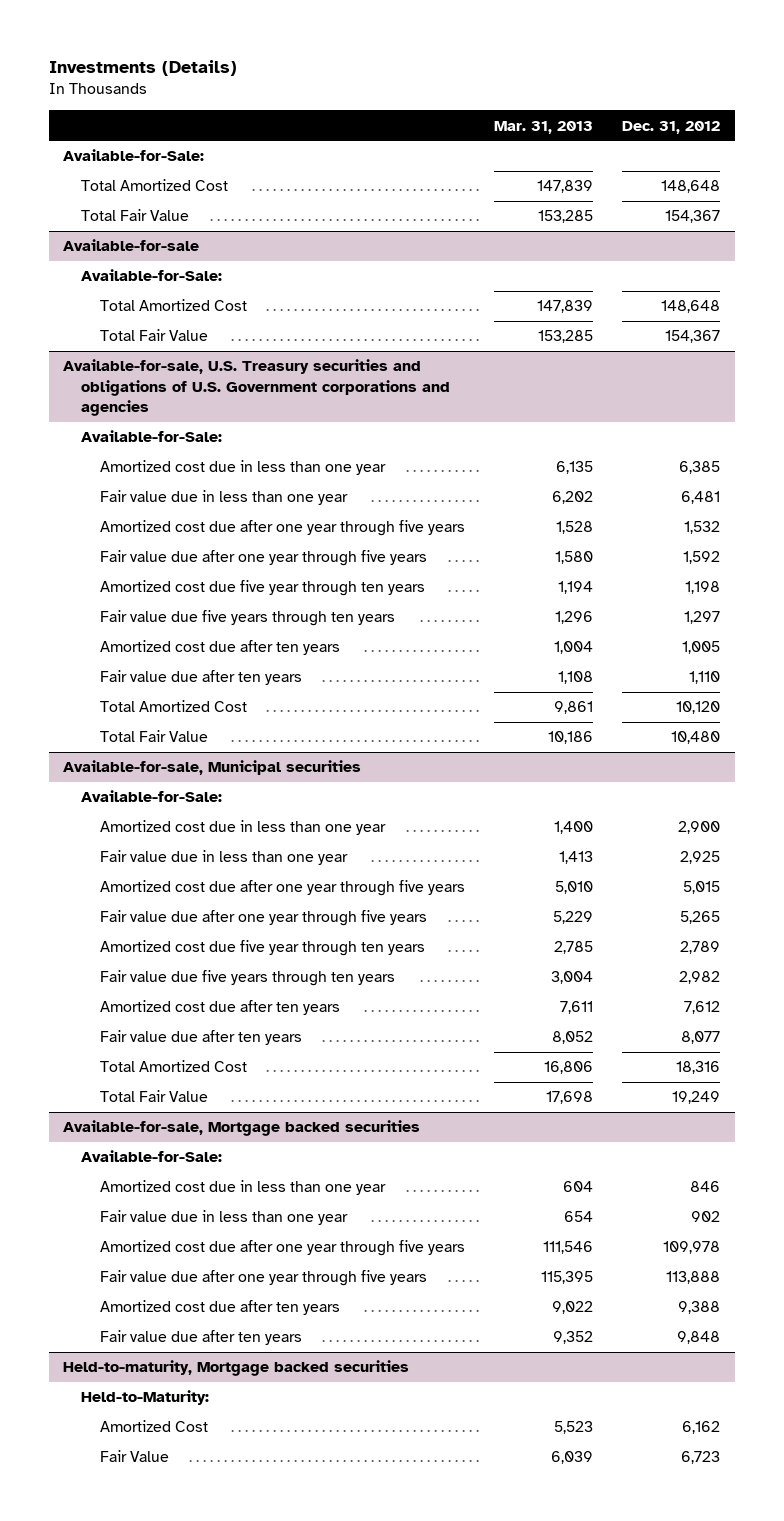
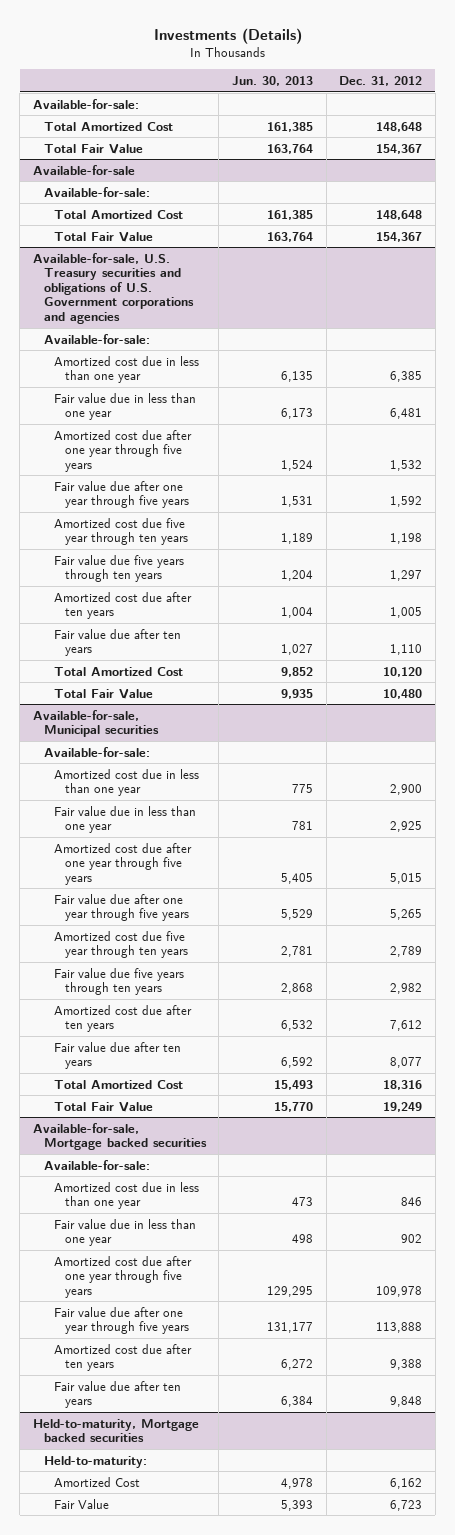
- | Mar. 31, 2013 | Dec. 31, 2012
+ | Jun. 30, 2013 | Dec. 31, 2012
- Available-for-Sale:
+ Available-for-sale:
@ Available-for-sale
- Available-for-Sale:
+ Available-for-sale:
@ Available-for-sale, U.S. Treasury securities and obligations of U.S. Government corporations and agencies
- Available-for-Sale:
+ Available-for-sale:
@ Available-for-sale, Municipal securities
- Available-for-Sale:
+ Available-for-sale:
@ Available-for-sale, Mortgage backed securities
- Available-for-Sale:
+ Available-for-sale:
@ Held-to-maturity, Mortgage backed securities
- Held-to-Maturity:
+ Held-to-maturity:

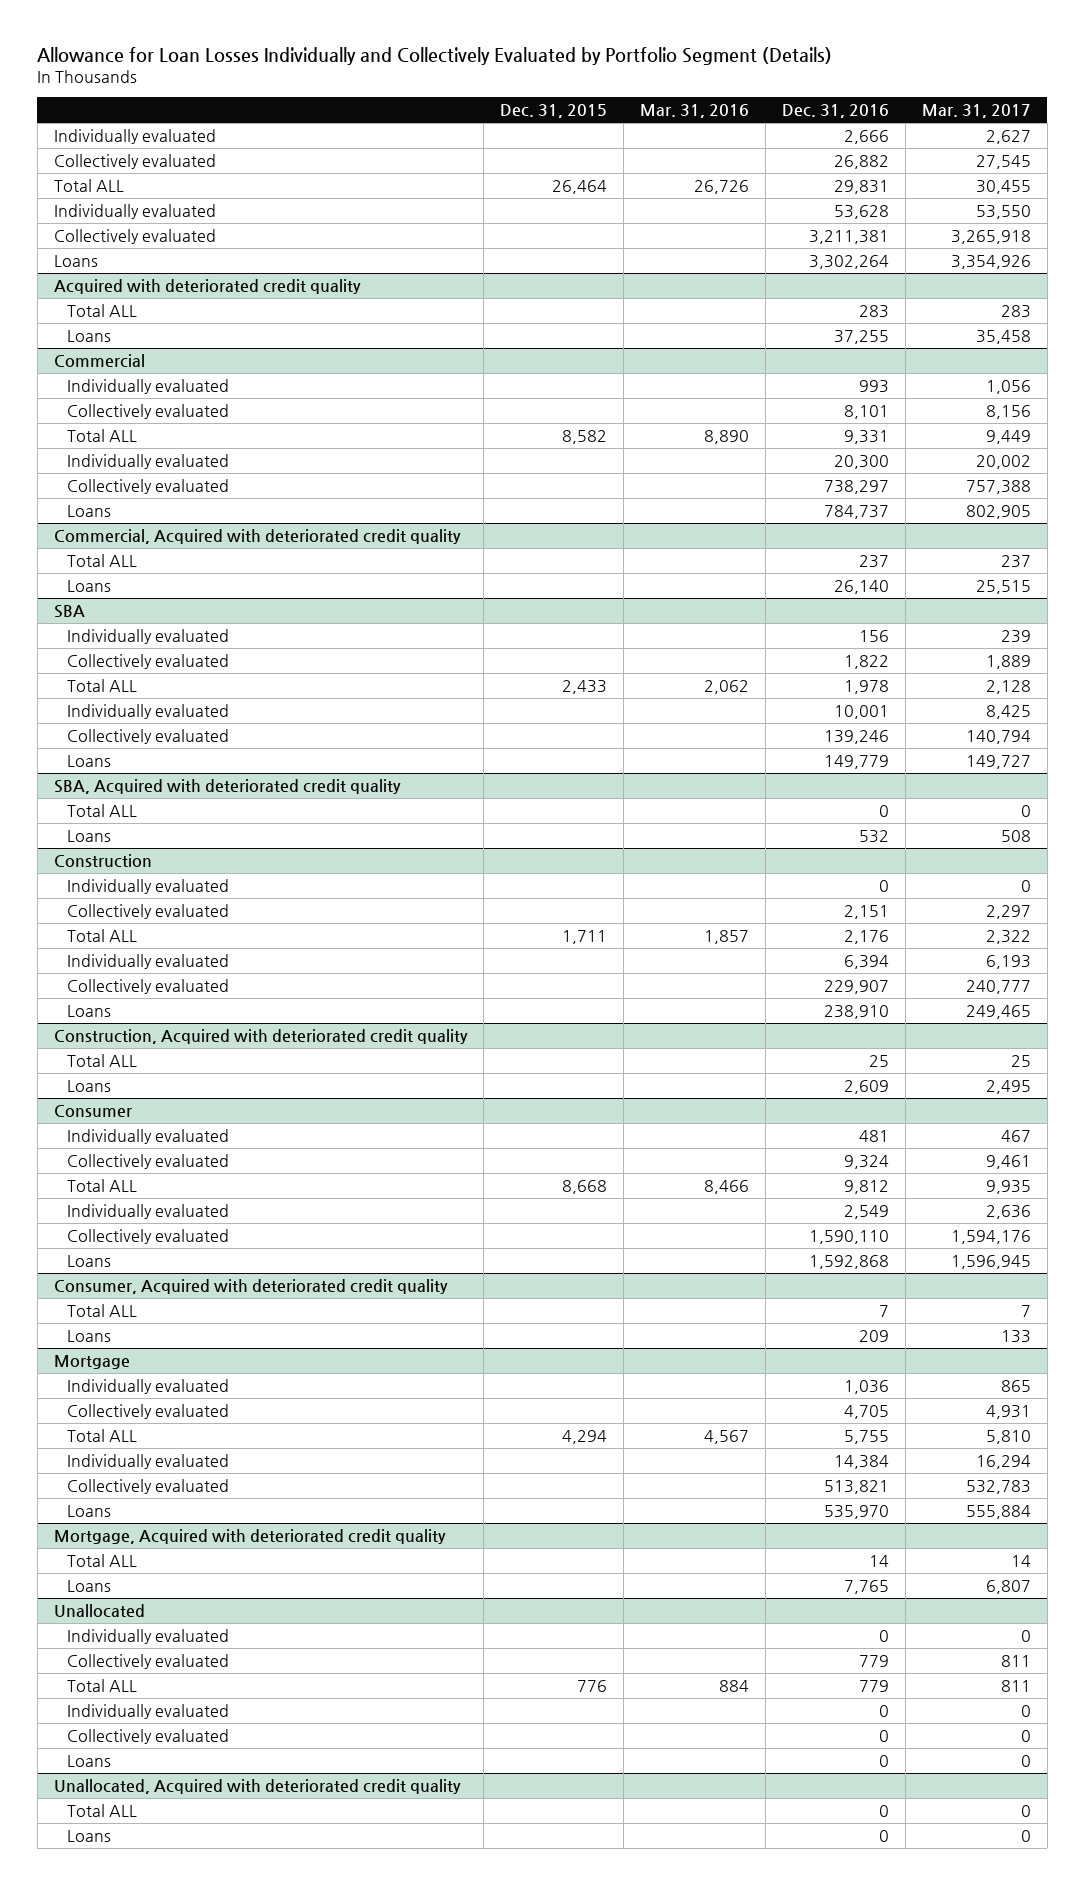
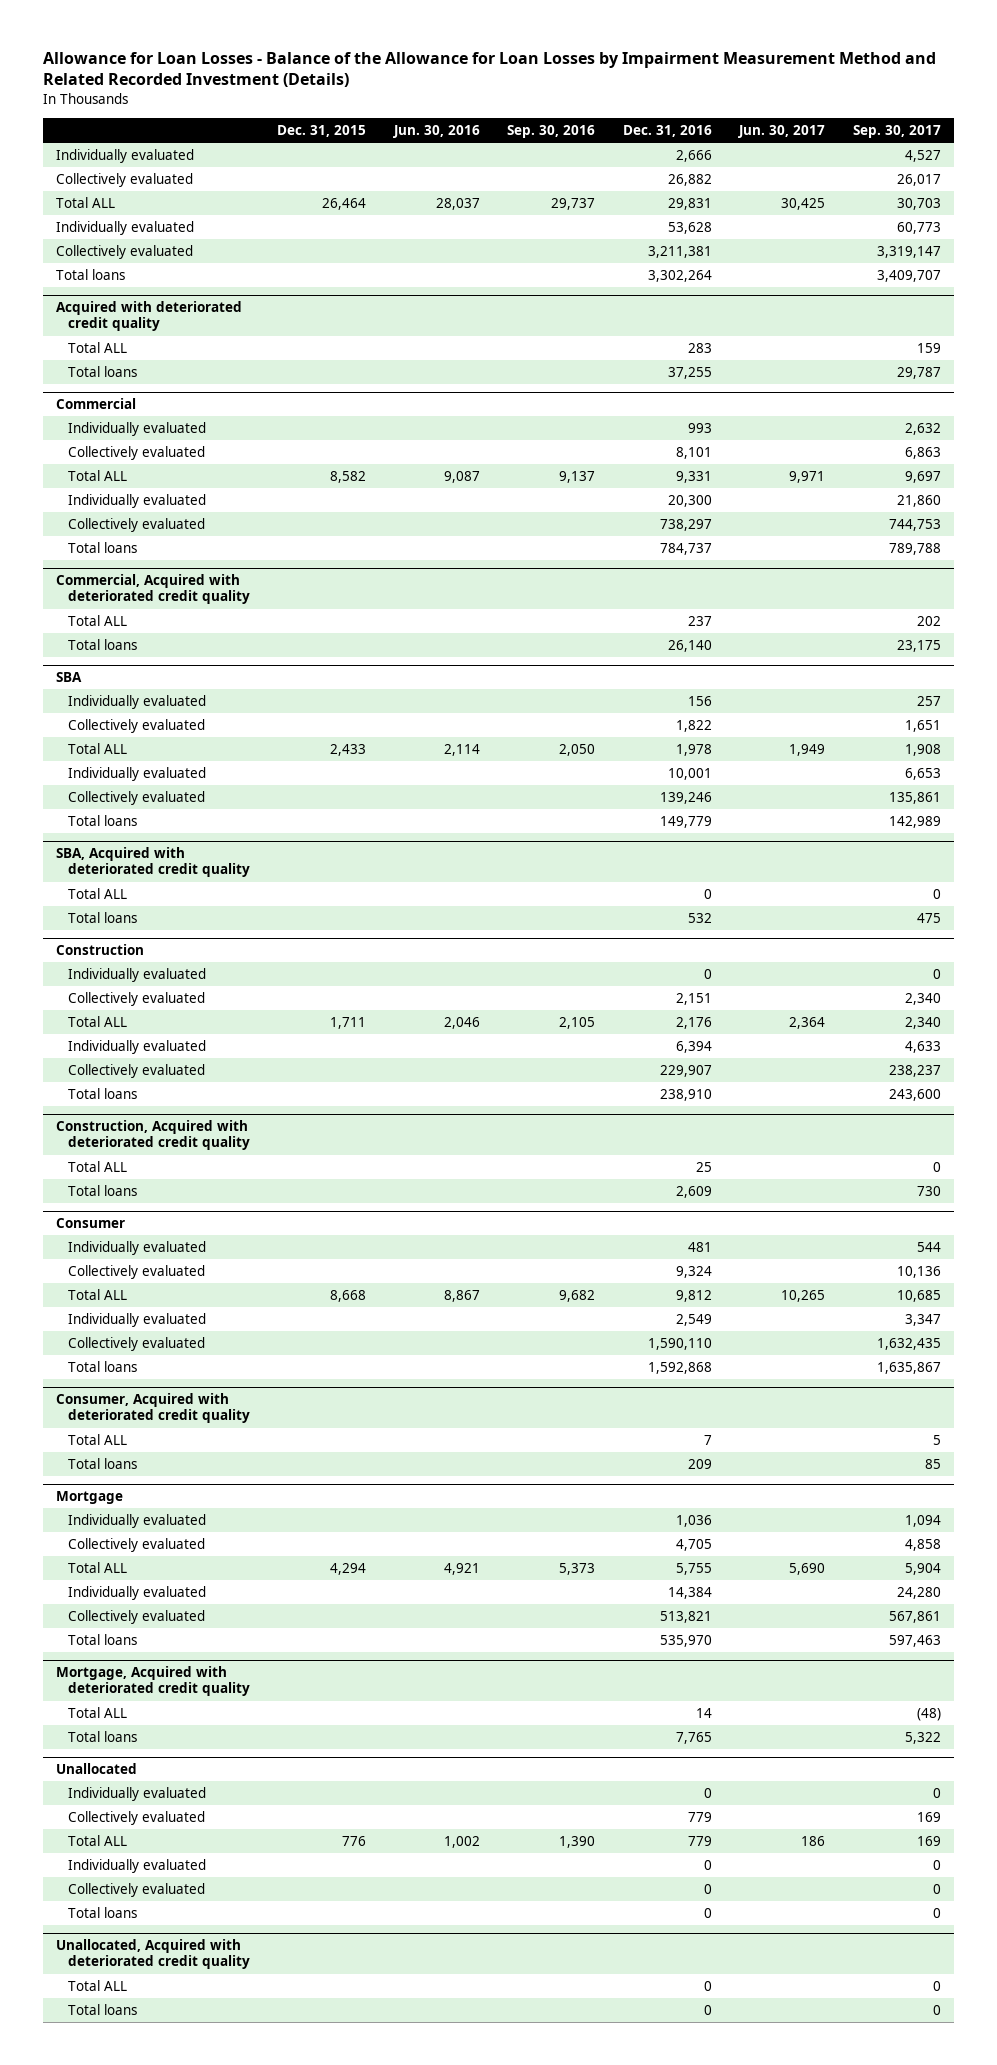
- Allowance for Loan Losses Individually and Collectively Evaluated by Portfolio Segment (Details)
+ Allowance for Loan Losses - Balance of the Allowance for Loan Losses by Impairment Measurement Method and Related Recorded Investment (Details)
- | Dec. 31, 2015 | Mar. 31, 2016 | Dec. 31, 2016 | Mar. 31, 2017
+ | Dec. 31, 2015 | Jun. 30, 2016 | Sep. 30, 2016 | Dec. 31, 2016 | Jun. 30, 2017 | Sep. 30, 2017
- Loans | | | 3,302,264 | 3,354,926
+ Total loans | | | | 3,302,264 | | 3,409,707
@ Acquired with deteriorated credit quality
- Loans | | | 37,255 | 35,458
+ Total loans | | | | 37,255 | | 29,787
@ Commercial
- Loans | | | 784,737 | 802,905
+ Total loans | | | | 784,737 | | 789,788
@ Commercial, Acquired with deteriorated credit quality
- Loans | | | 26,140 | 25,515
+ Total loans | | | | 26,140 | | 23,175
@ SBA
- Loans | | | 149,779 | 149,727
+ Total loans | | | | 149,779 | | 142,989
@ SBA, Acquired with deteriorated credit quality
- Loans | | | 532 | 508
+ Total loans | | | | 532 | | 475
@ Construction
- Loans | | | 238,910 | 249,465
+ Total loans | | | | 238,910 | | 243,600
@ Construction, Acquired with deteriorated credit quality
- Loans | | | 2,609 | 2,495
+ Total loans | | | | 2,609 | | 730
@ Consumer
- Loans | | | 1,592,868 | 1,596,945
+ Total loans | | | | 1,592,868 | | 1,635,867
@ Consumer, Acquired with deteriorated credit quality
- Loans | | | 209 | 133
+ Total loans | | | | 209 | | 85
@ Mortgage
- Loans | | | 535,970 | 555,884
+ Total loans | | | | 535,970 | | 597,463
@ Mortgage, Acquired with deteriorated credit quality
- Loans | | | 7,765 | 6,807
+ Total loans | | | | 7,765 | | 5,322
@ Unallocated
- Loans | | | 0 | 0
+ Total loans | | | | 0 | | 0
@ Unallocated, Acquired with deteriorated credit quality
- Loans | | | 0 | 0
+ Total loans | | | | 0 | | 0

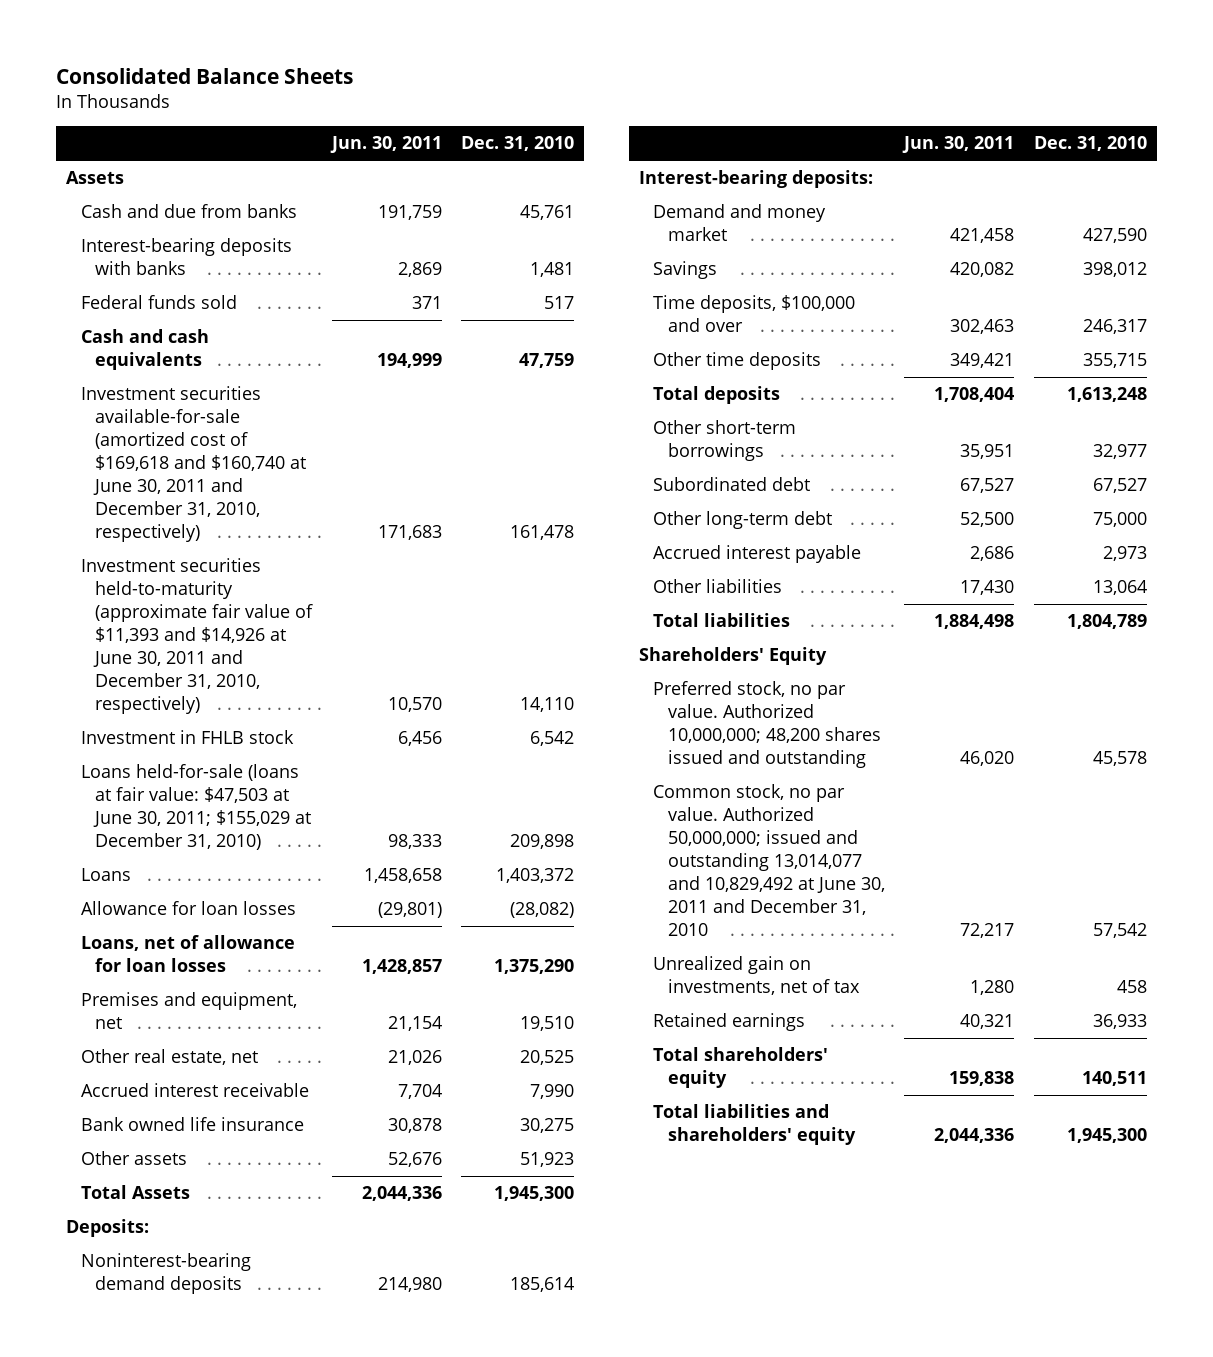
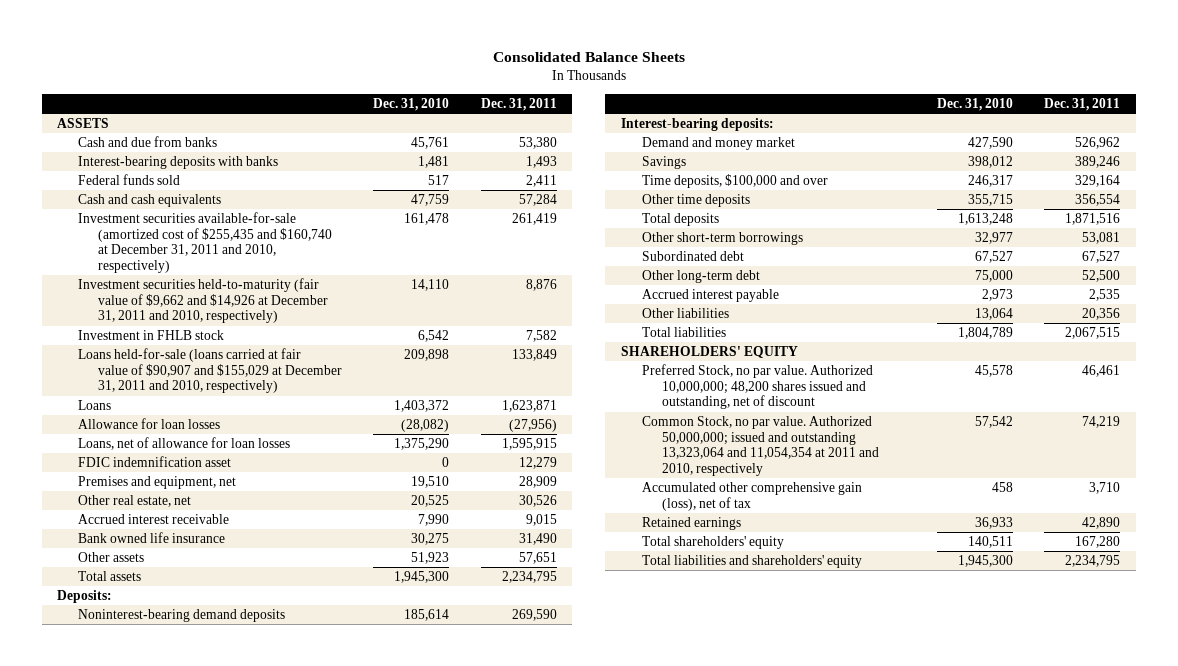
- | Jun. 30, 2011 | Dec. 31, 2010
+ | Dec. 31, 2010 | Dec. 31, 2011
- Assets
+ ASSETS
- Investment securities available-for-sale (amortized cost of $169,618 and $160,740 at June 30, 2011 and December 31, 2010, respectively) | 171,683 | 161,478
- Investment securities held-to-maturity (approximate fair value of $11,393 and $14,926 at June 30, 2011 and December 31, 2010, respectively) | 10,570 | 14,110
+ Investment securities available-for-sale (amortized cost of $255,435 and $160,740 at December 31, 2011 and 2010, respectively) | 161,478 | 261,419
+ Investment securities held-to-maturity (fair value of $9,662 and $14,926 at December 31, 2011 and 2010, respectively) | 14,110 | 8,876
- Loans held-for-sale (loans at fair value: $47,503 at June 30, 2011; $155,029 at December 31, 2010) | 98,333 | 209,898
+ Loans held-for-sale (loans carried at fair value of $90,907 and $155,029 at December 31, 2011 and 2010, respectively) | 209,898 | 133,849
+ FDIC indemnification asset | 0 | 12,279
- Total Assets | 2,044,336 | 1,945,300
+ Total assets | 1,945,300 | 2,234,795
- Shareholders' Equity
- Preferred stock, no par value. Authorized 10,000,000; 48,200 shares issued and outstanding | 46,020 | 45,578
- Common stock, no par value. Authorized 50,000,000; issued and outstanding 13,014,077 and 10,829,492 at June 30, 2011 and December 31, 2010 | 72,217 | 57,542
- Unrealized gain on investments, net of tax | 1,280 | 458
+ SHAREHOLDERS' EQUITY
+ Preferred Stock, no par value. Authorized 10,000,000; 48,200 shares issued and outstanding, net of discount | 45,578 | 46,461
+ Common Stock, no par value. Authorized 50,000,000; issued and outstanding 13,323,064 and 11,054,354 at 2011 and 2010, respectively | 57,542 | 74,219
+ Accumulated other comprehensive gain (loss), net of tax | 458 | 3,710

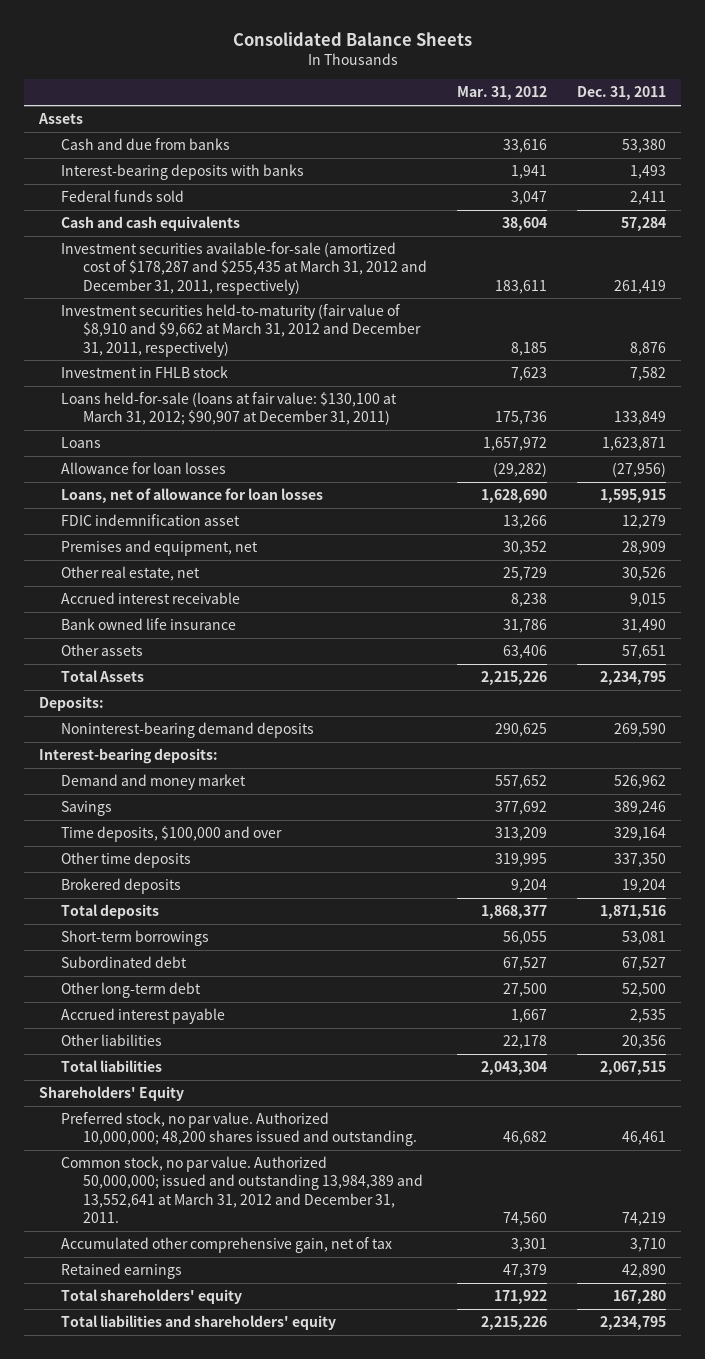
- | Dec. 31, 2010 | Dec. 31, 2011
+ | Mar. 31, 2012 | Dec. 31, 2011
- ASSETS
+ Assets
- Investment securities available-for-sale (amortized cost of $255,435 and $160,740 at December 31, 2011 and 2010, respectively) | 161,478 | 261,419
- Investment securities held-to-maturity (fair value of $9,662 and $14,926 at December 31, 2011 and 2010, respectively) | 14,110 | 8,876
+ Investment securities available-for-sale (amortized cost of $178,287 and $255,435 at March 31, 2012 and December 31, 2011, respectively) | 183,611 | 261,419
+ Investment securities held-to-maturity (fair value of $8,910 and $9,662 at March 31, 2012 and December 31, 2011, respectively) | 8,185 | 8,876
- Loans held-for-sale (loans carried at fair value of $90,907 and $155,029 at December 31, 2011 and 2010, respectively) | 209,898 | 133,849
+ Loans held-for-sale (loans at fair value: $130,100 at March 31, 2012; $90,907 at December 31, 2011) | 175,736 | 133,849
- Total assets | 1,945,300 | 2,234,795
+ Total Assets | 2,215,226 | 2,234,795
- Other time deposits | 355,715 | 356,554
+ Other time deposits | 319,995 | 337,350
+ Brokered deposits | 9,204 | 19,204
- Other short-term borrowings | 32,977 | 53,081
+ Short-term borrowings | 56,055 | 53,081
- SHAREHOLDERS' EQUITY
- Preferred Stock, no par value. Authorized 10,000,000; 48,200 shares issued and outstanding, net of discount | 45,578 | 46,461
- Common Stock, no par value. Authorized 50,000,000; issued and outstanding 13,323,064 and 11,054,354 at 2011 and 2010, respectively | 57,542 | 74,219
- Accumulated other comprehensive gain (loss), net of tax | 458 | 3,710
+ Shareholders' Equity
+ Preferred stock, no par value. Authorized 10,000,000; 48,200 shares issued and outstanding. | 46,682 | 46,461
+ Common stock, no par value. Authorized 50,000,000; issued and outstanding 13,984,389 and 13,552,641 at March 31, 2012 and December 31, 2011. | 74,560 | 74,219
+ Accumulated other comprehensive gain, net of tax | 3,301 | 3,710

